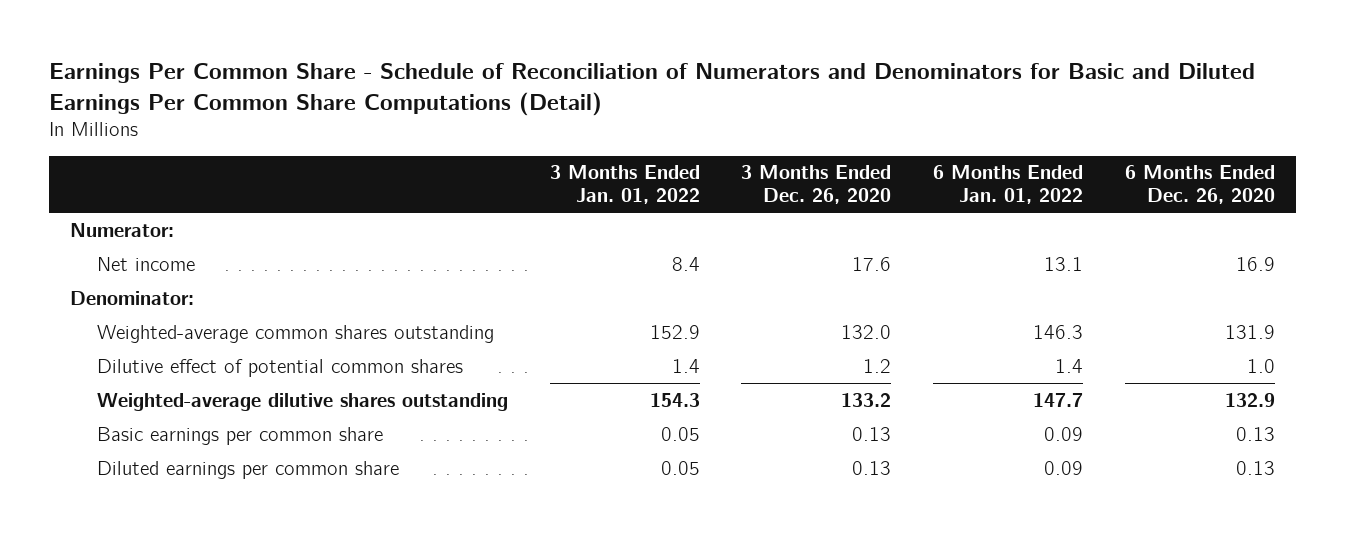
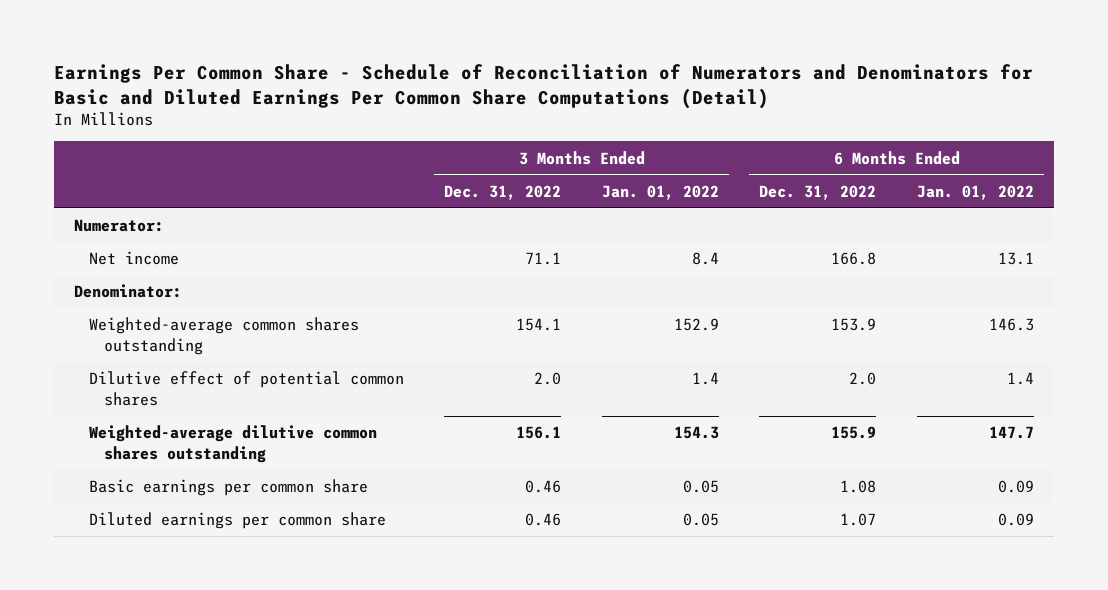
- | 3 Months Ended Jan. 01, 2022 | 3 Months Ended Dec. 26, 2020 | 6 Months Ended Jan. 01, 2022 | 6 Months Ended Dec. 26, 2020
+ | 3 Months Ended Dec. 31, 2022 | 3 Months Ended Jan. 01, 2022 | 6 Months Ended Dec. 31, 2022 | 6 Months Ended Jan. 01, 2022
- Weighted-average dilutive shares outstanding | 154.3 | 133.2 | 147.7 | 132.9
+ Weighted-average dilutive common shares outstanding | 156.1 | 154.3 | 155.9 | 147.7

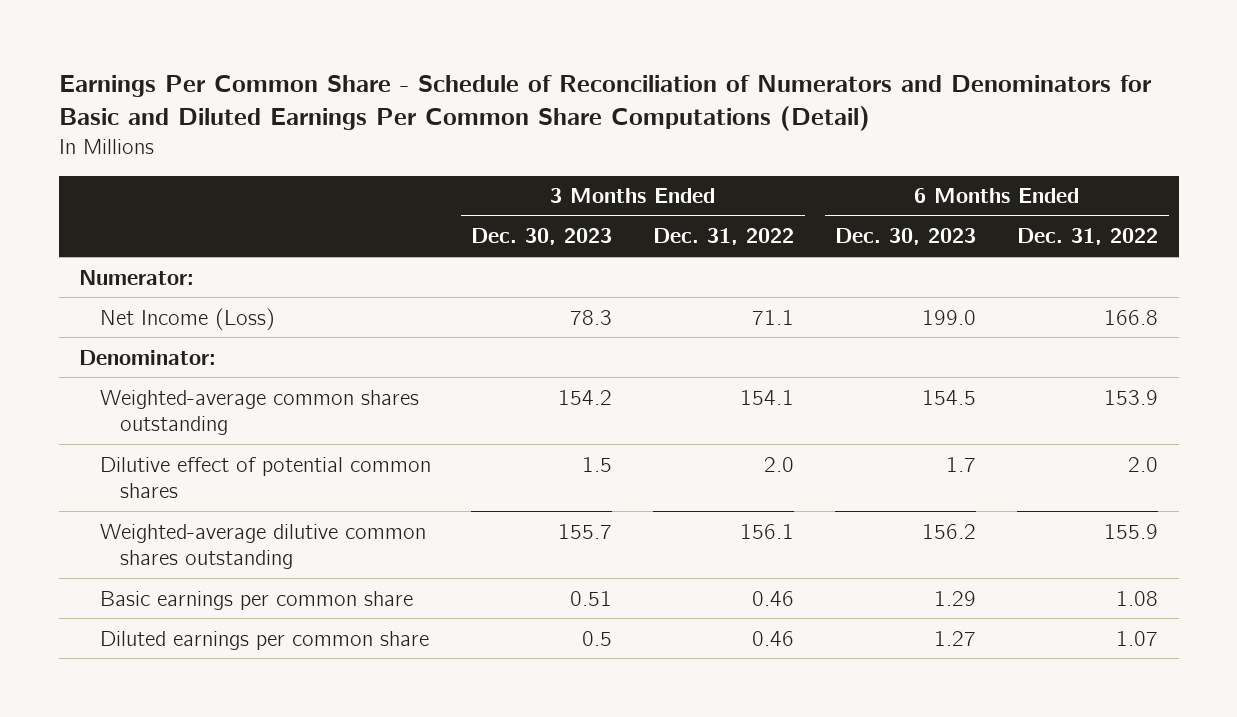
- | 3 Months Ended Dec. 31, 2022 | 3 Months Ended Jan. 01, 2022 | 6 Months Ended Dec. 31, 2022 | 6 Months Ended Jan. 01, 2022
+ | 3 Months Ended Dec. 30, 2023 | 3 Months Ended Dec. 31, 2022 | 6 Months Ended Dec. 30, 2023 | 6 Months Ended Dec. 31, 2022
- Net income | 71.1 | 8.4 | 166.8 | 13.1
+ Net Income (Loss) | 78.3 | 71.1 | 199.0 | 166.8

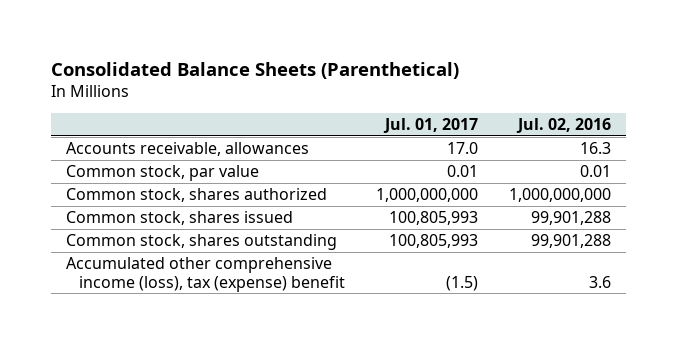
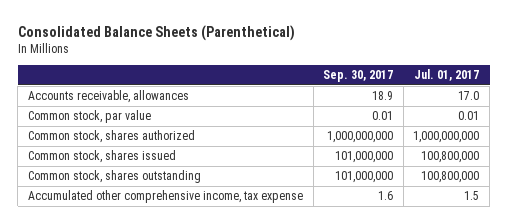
- | Jul. 01, 2017 | Jul. 02, 2016
+ | Sep. 30, 2017 | Jul. 01, 2017
- Common stock, shares issued | 100,805,993 | 99,901,288
- Common stock, shares outstanding | 100,805,993 | 99,901,288
- Accumulated other comprehensive income (loss), tax (expense) benefit | (1.5) | 3.6
+ Common stock, shares issued | 101,000,000 | 100,800,000
+ Common stock, shares outstanding | 101,000,000 | 100,800,000
+ Accumulated other comprehensive income, tax expense | 1.6 | 1.5

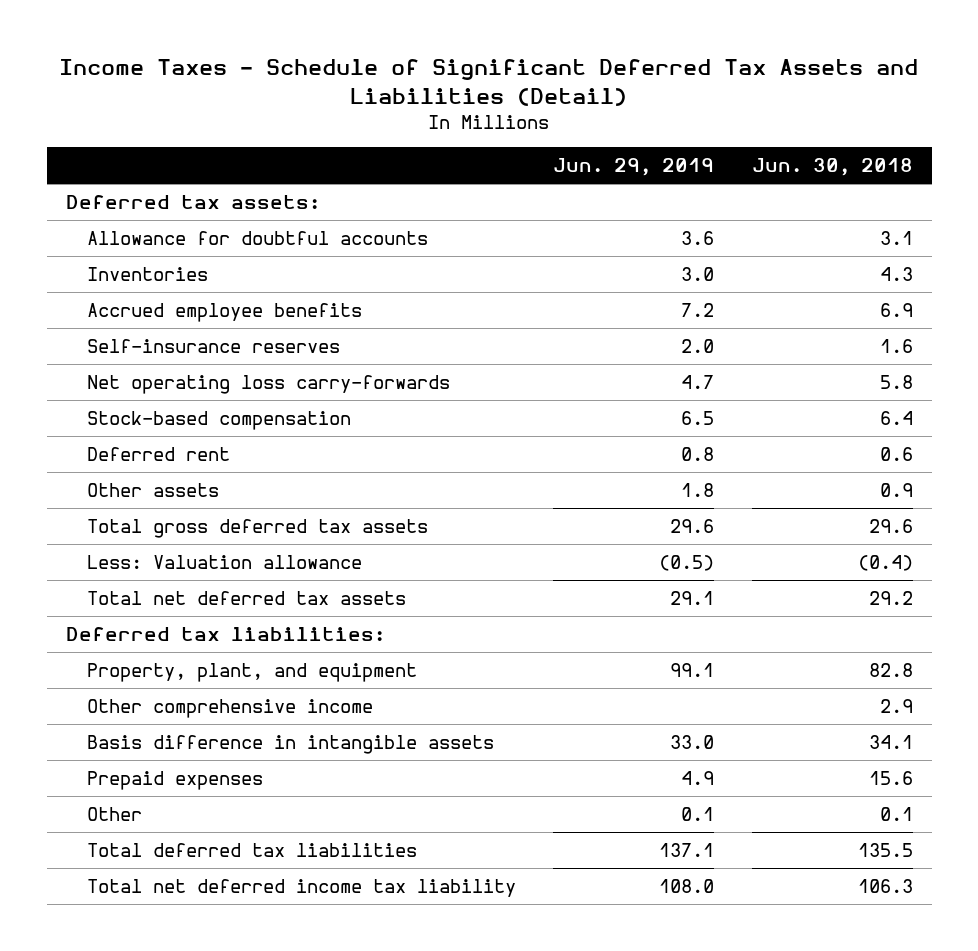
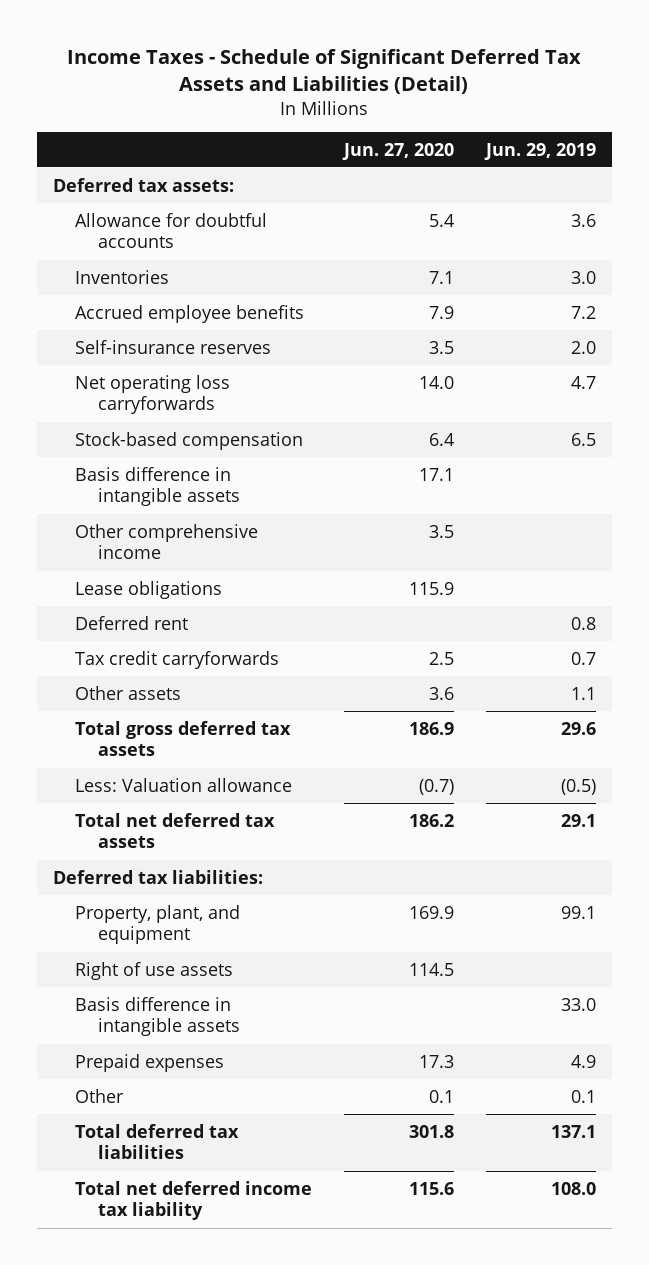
- | Jun. 29, 2019 | Jun. 30, 2018
+ | Jun. 27, 2020 | Jun. 29, 2019
- Net operating loss carry-forwards | 4.7 | 5.8
+ Net operating loss carryforwards | 14.0 | 4.7
+ Basis difference in intangible assets | 17.1 |
moved up: Other comprehensive income | 3.5 |
+ Lease obligations | 115.9 |
- Other assets | 1.8 | 0.9
+ Tax credit carryforwards | 2.5 | 0.7
+ Other assets | 3.6 | 1.1
+ Right of use assets | 114.5 |

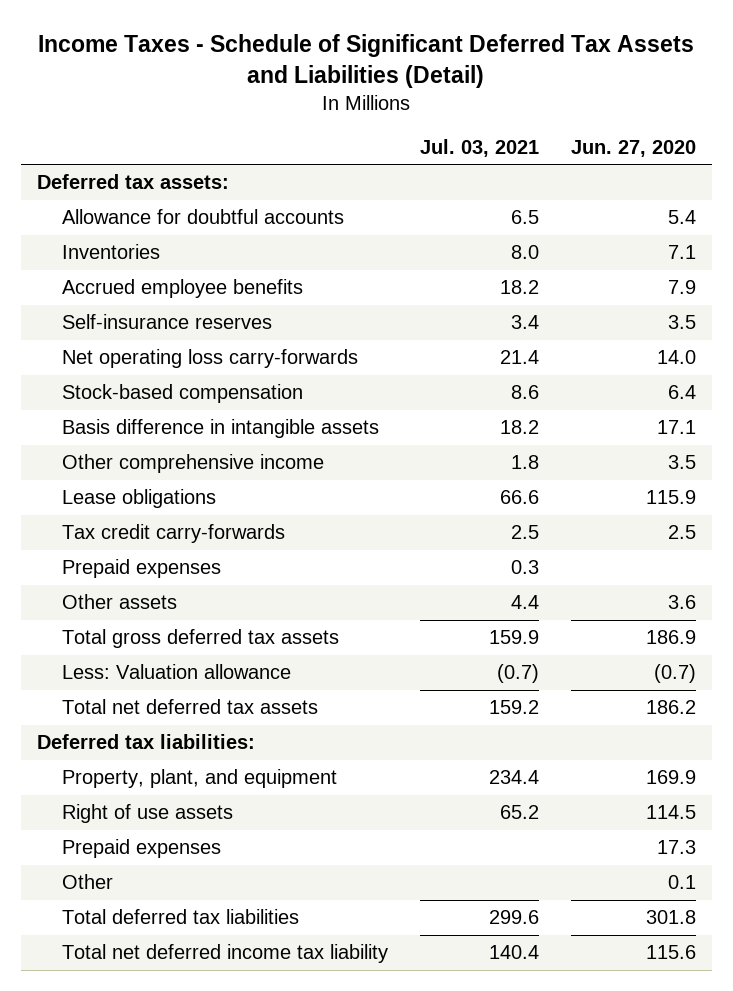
- | Jun. 27, 2020 | Jun. 29, 2019
+ | Jul. 03, 2021 | Jun. 27, 2020
- Net operating loss carryforwards | 14.0 | 4.7
+ Net operating loss carry-forwards | 21.4 | 14.0
- Deferred rent | | 0.8
- Tax credit carryforwards | 2.5 | 0.7
+ Tax credit carry-forwards | 2.5 | 2.5
+ Prepaid expenses | 0.3 |
- Basis difference in intangible assets | | 33.0

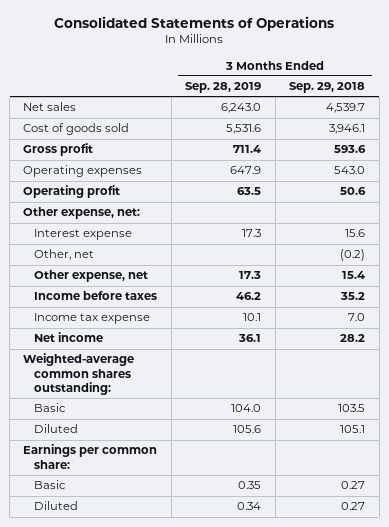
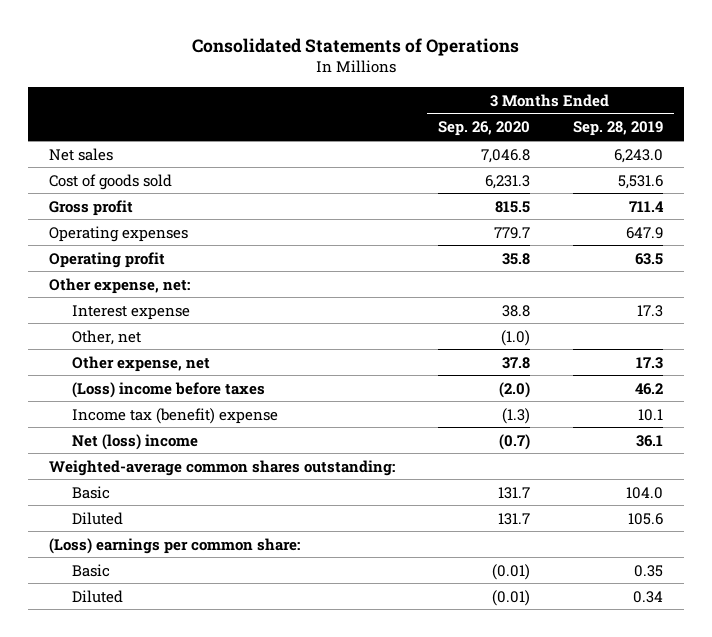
- | 3 Months Ended Sep. 28, 2019 | 3 Months Ended Sep. 29, 2018
+ | 3 Months Ended Sep. 26, 2020 | 3 Months Ended Sep. 28, 2019
- Income before taxes | 46.2 | 35.2
- Income tax expense | 10.1 | 7.0
- Net income | 36.1 | 28.2
+ (Loss) income before taxes | (2.0) | 46.2
+ Income tax (benefit) expense | (1.3) | 10.1
+ Net (loss) income | (0.7) | 36.1
- Earnings per common share:
+ (Loss) earnings per common share:

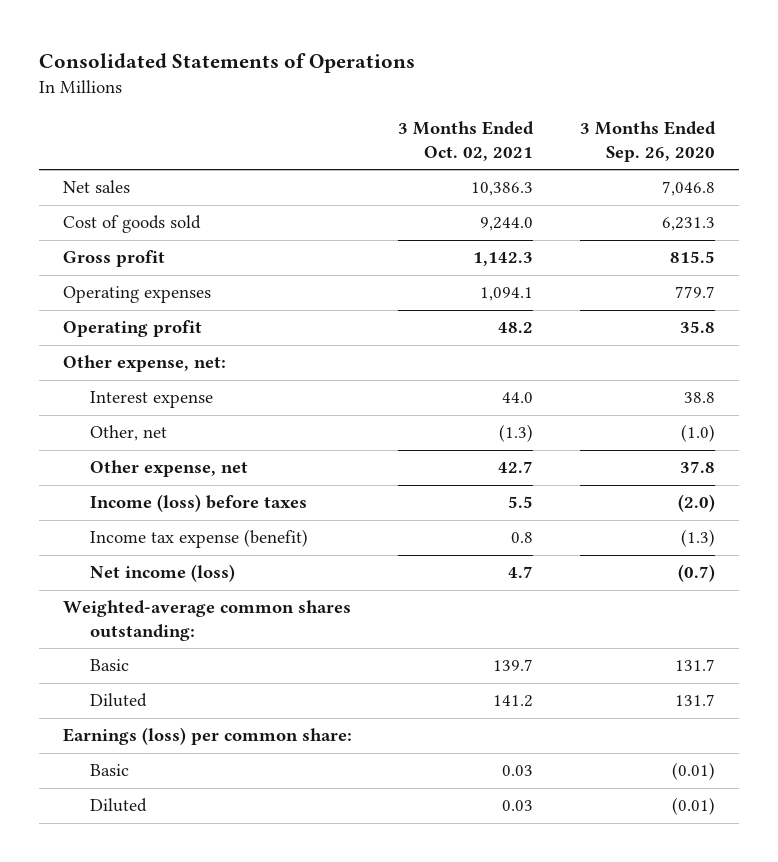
- | 3 Months Ended Sep. 26, 2020 | 3 Months Ended Sep. 28, 2019
+ | 3 Months Ended Oct. 02, 2021 | 3 Months Ended Sep. 26, 2020
- (Loss) income before taxes | (2.0) | 46.2
- Income tax (benefit) expense | (1.3) | 10.1
- Net (loss) income | (0.7) | 36.1
+ Income (loss) before taxes | 5.5 | (2.0)
+ Income tax expense (benefit) | 0.8 | (1.3)
+ Net income (loss) | 4.7 | (0.7)
- (Loss) earnings per common share:
+ Earnings (loss) per common share:

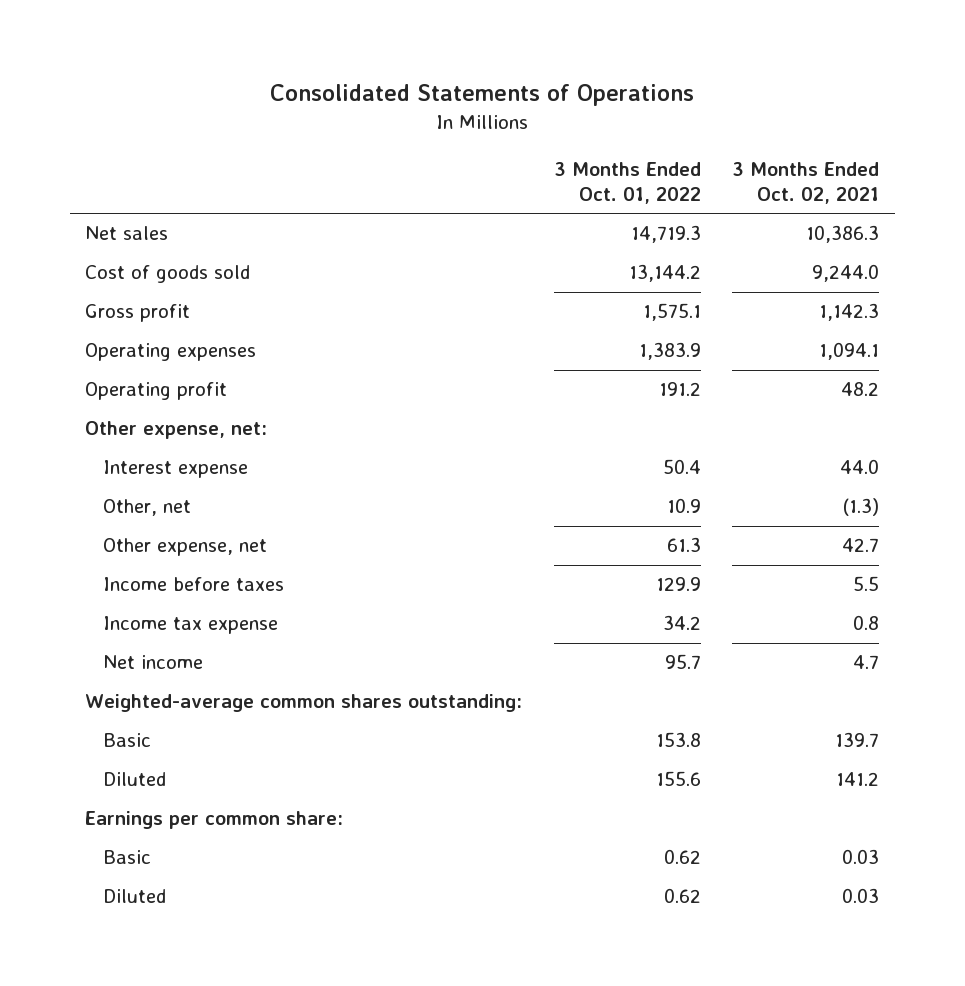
- | 3 Months Ended Oct. 02, 2021 | 3 Months Ended Sep. 26, 2020
+ | 3 Months Ended Oct. 01, 2022 | 3 Months Ended Oct. 02, 2021
- Income (loss) before taxes | 5.5 | (2.0)
- Income tax expense (benefit) | 0.8 | (1.3)
- Net income (loss) | 4.7 | (0.7)
+ Income before taxes | 129.9 | 5.5
+ Income tax expense | 34.2 | 0.8
+ Net income | 95.7 | 4.7
- Earnings (loss) per common share:
+ Earnings per common share:

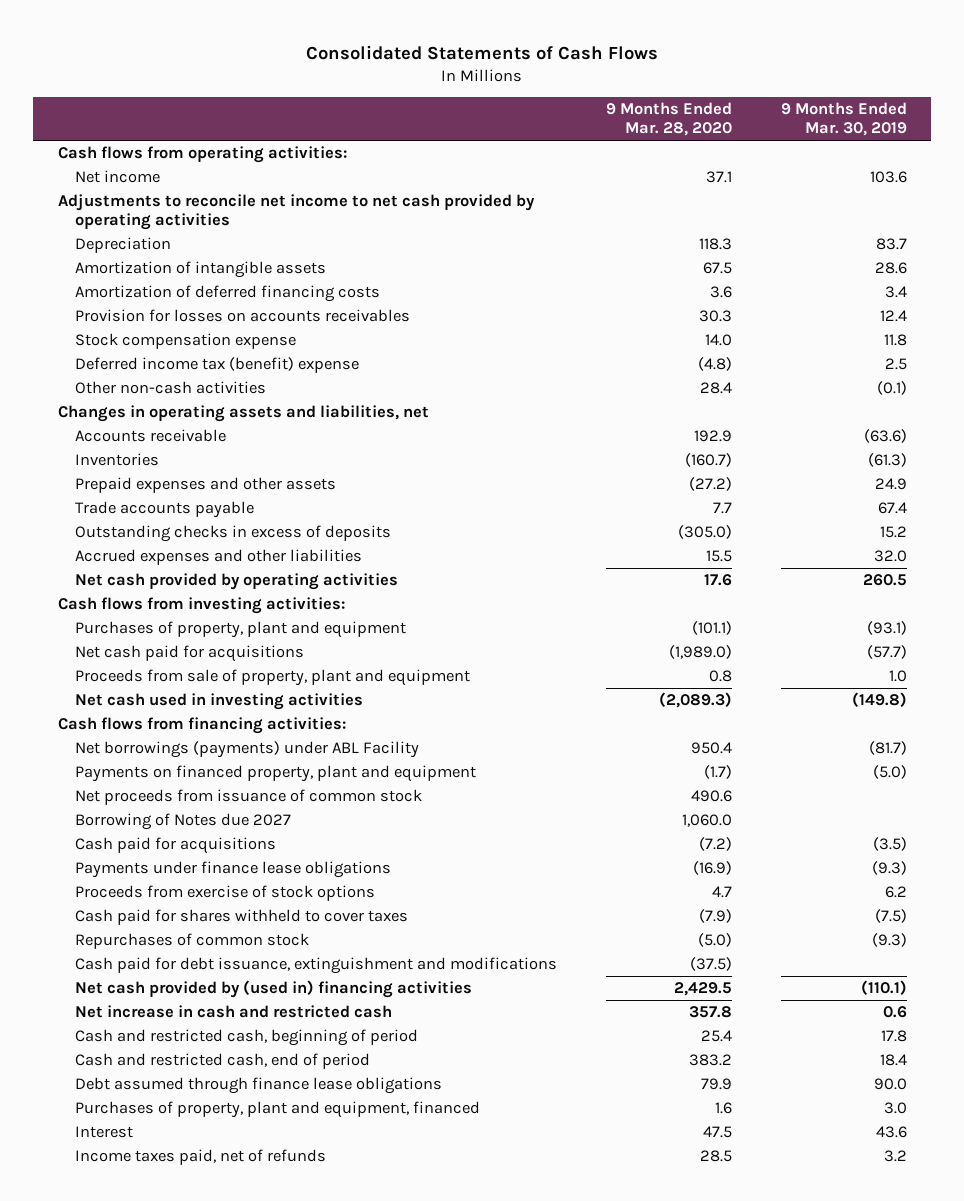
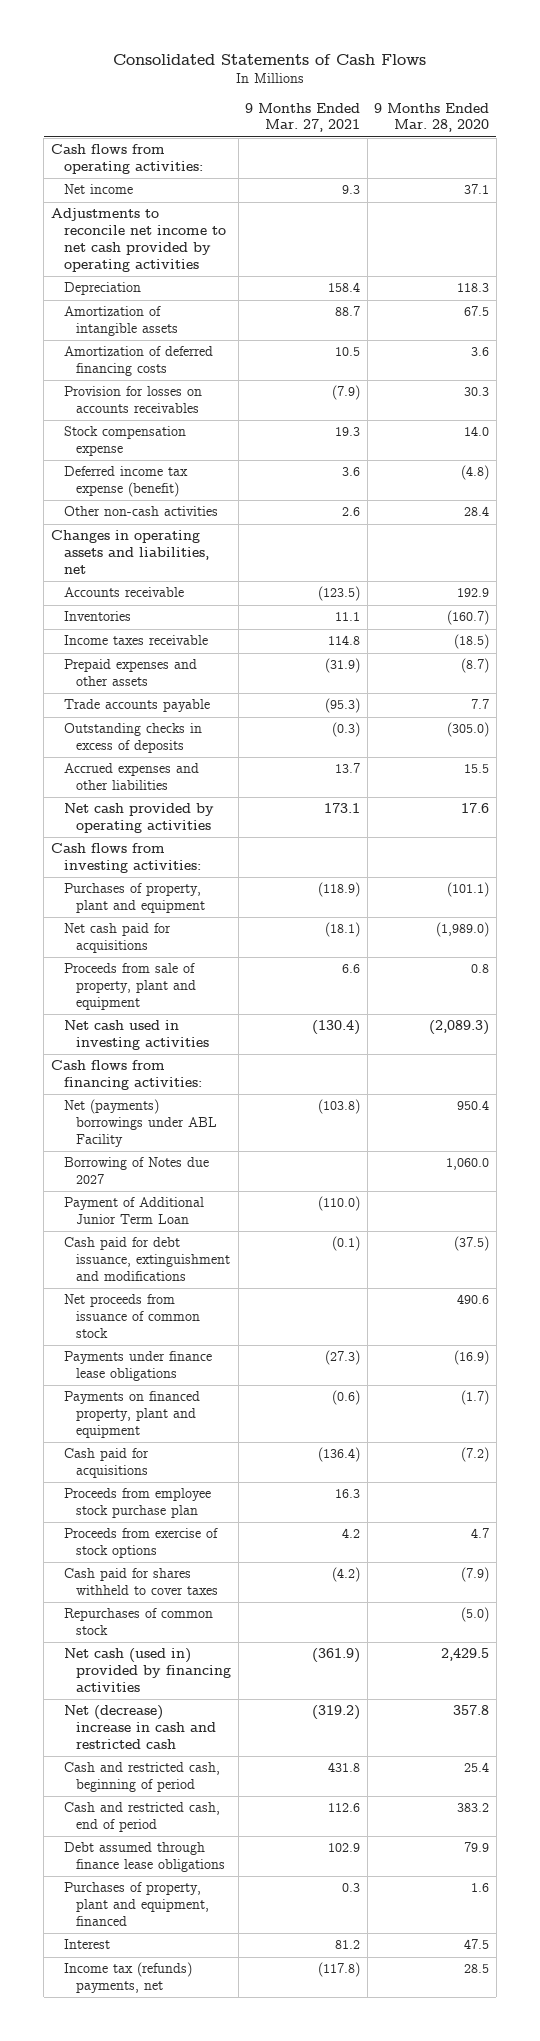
- | 9 Months Ended Mar. 28, 2020 | 9 Months Ended Mar. 30, 2019
+ | 9 Months Ended Mar. 27, 2021 | 9 Months Ended Mar. 28, 2020
- Deferred income tax (benefit) expense | (4.8) | 2.5
+ Deferred income tax expense (benefit) | 3.6 | (4.8)
- Prepaid expenses and other assets | (27.2) | 24.9
+ Income taxes receivable | 114.8 | (18.5)
+ Prepaid expenses and other assets | (31.9) | (8.7)
- Net borrowings (payments) under ABL Facility | 950.4 | (81.7)
+ Net (payments) borrowings under ABL Facility | (103.8) | 950.4
+ Payment of Additional Junior Term Loan | (110.0) |
moved up: Cash paid for debt issuance, extinguishment and modifications | (0.1) | (37.5)
moved down: Net proceeds from issuance of common stock | | 490.6
moved down: Payments on financed property, plant and equipment | (0.6) | (1.7)
moved down: Cash paid for acquisitions | (136.4) | (7.2)
+ Proceeds from employee stock purchase plan | 16.3 |
- Net cash provided by (used in) financing activities | 2,429.5 | (110.1)
- Net increase in cash and restricted cash | 357.8 | 0.6
+ Net cash (used in) provided by financing activities | (361.9) | 2,429.5
+ Net (decrease) increase in cash and restricted cash | (319.2) | 357.8
- Income taxes paid, net of refunds | 28.5 | 3.2
+ Income tax (refunds) payments, net | (117.8) | 28.5

